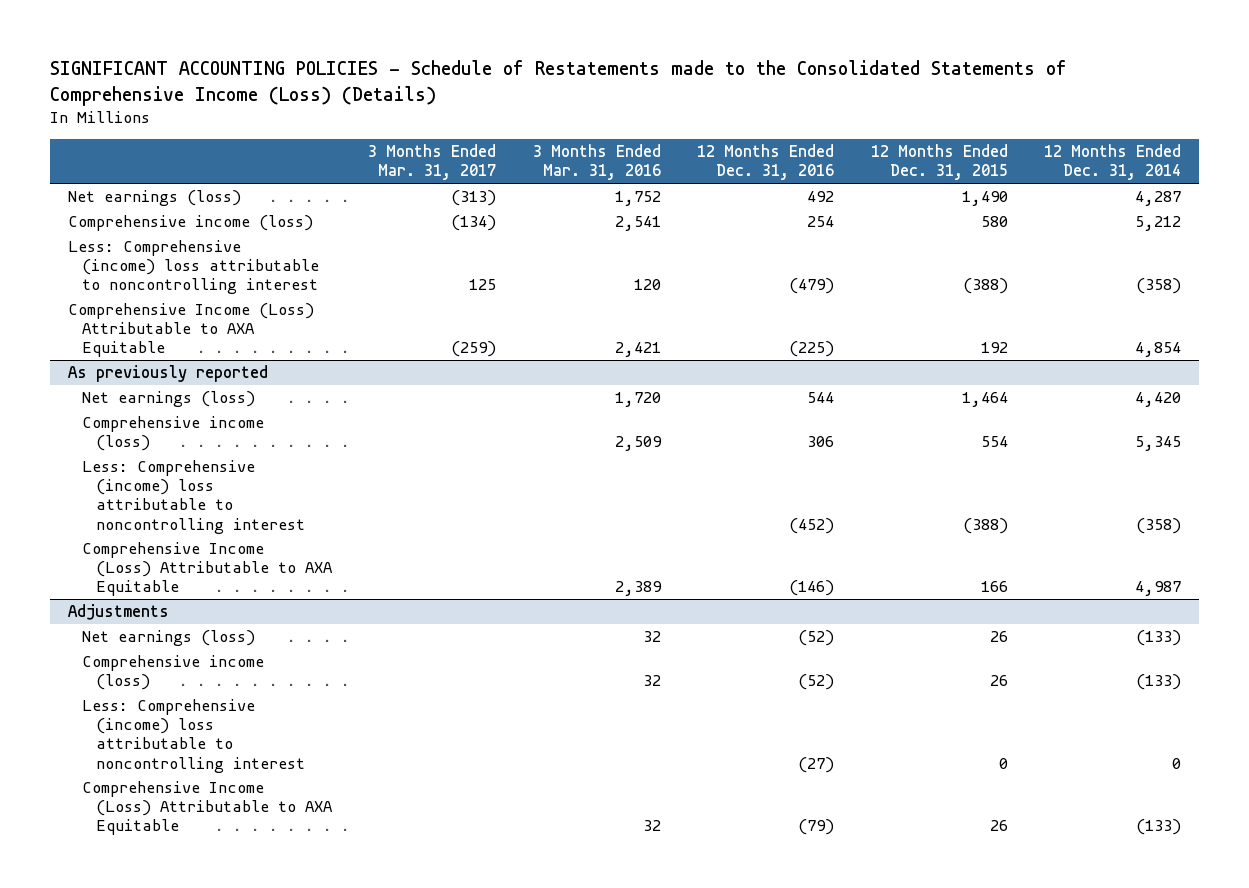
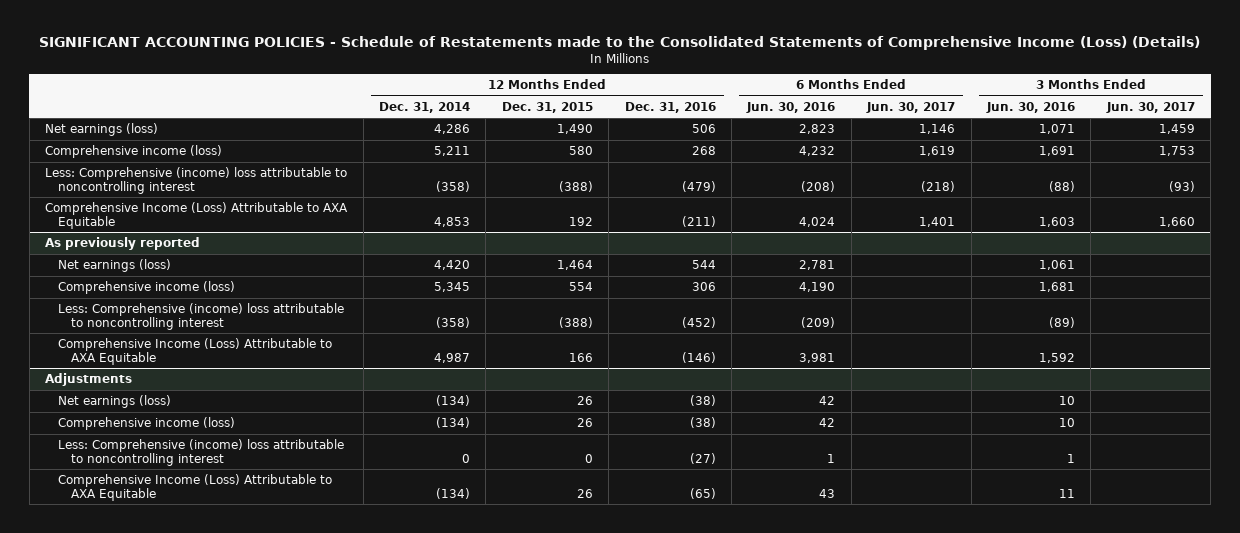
- | 3 Months Ended Mar. 31, 2017 | 3 Months Ended Mar. 31, 2016 | 12 Months Ended Dec. 31, 2016 | 12 Months Ended Dec. 31, 2015 | 12 Months Ended Dec. 31, 2014
+ | 12 Months Ended Dec. 31, 2014 | 12 Months Ended Dec. 31, 2015 | 12 Months Ended Dec. 31, 2016 | 6 Months Ended Jun. 30, 2016 | 6 Months Ended Jun. 30, 2017 | 3 Months Ended Jun. 30, 2016 | 3 Months Ended Jun. 30, 2017
- Net earnings (loss) | (313) | 1,752 | 492 | 1,490 | 4,287
- Comprehensive income (loss) | (134) | 2,541 | 254 | 580 | 5,212
+ Net earnings (loss) | 4,286 | 1,490 | 506 | 2,823 | 1,146 | 1,071 | 1,459
+ Comprehensive income (loss) | 5,211 | 580 | 268 | 4,232 | 1,619 | 1,691 | 1,753
- Comprehensive Income (Loss) Attributable to AXA Equitable | (259) | 2,421 | (225) | 192 | 4,854
+ Comprehensive Income (Loss) Attributable to AXA Equitable | 4,853 | 192 | (211) | 4,024 | 1,401 | 1,603 | 1,660
@ Adjustments
- Net earnings (loss) | | 32 | (52) | 26 | (133)
- Comprehensive income (loss) | | 32 | (52) | 26 | (133)
+ Net earnings (loss) | (134) | 26 | (38) | 42 | | 10 |
+ Comprehensive income (loss) | (134) | 26 | (38) | 42 | | 10 |
- Comprehensive Income (Loss) Attributable to AXA Equitable | | 32 | (79) | 26 | (133)
+ Comprehensive Income (Loss) Attributable to AXA Equitable | (134) | 26 | (65) | 43 | | 11 |

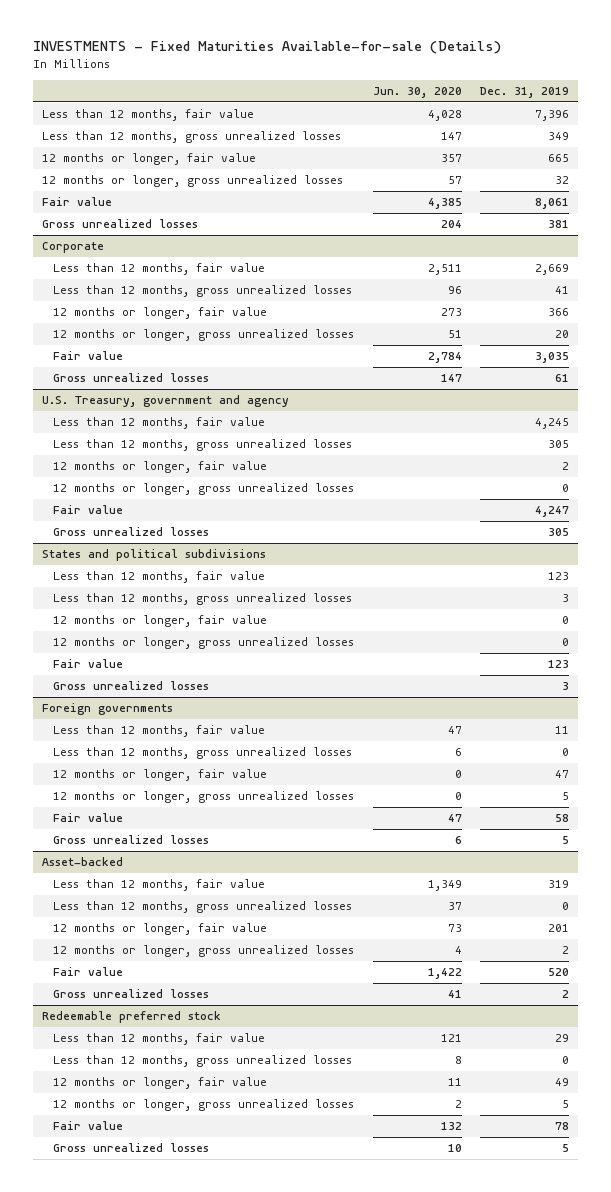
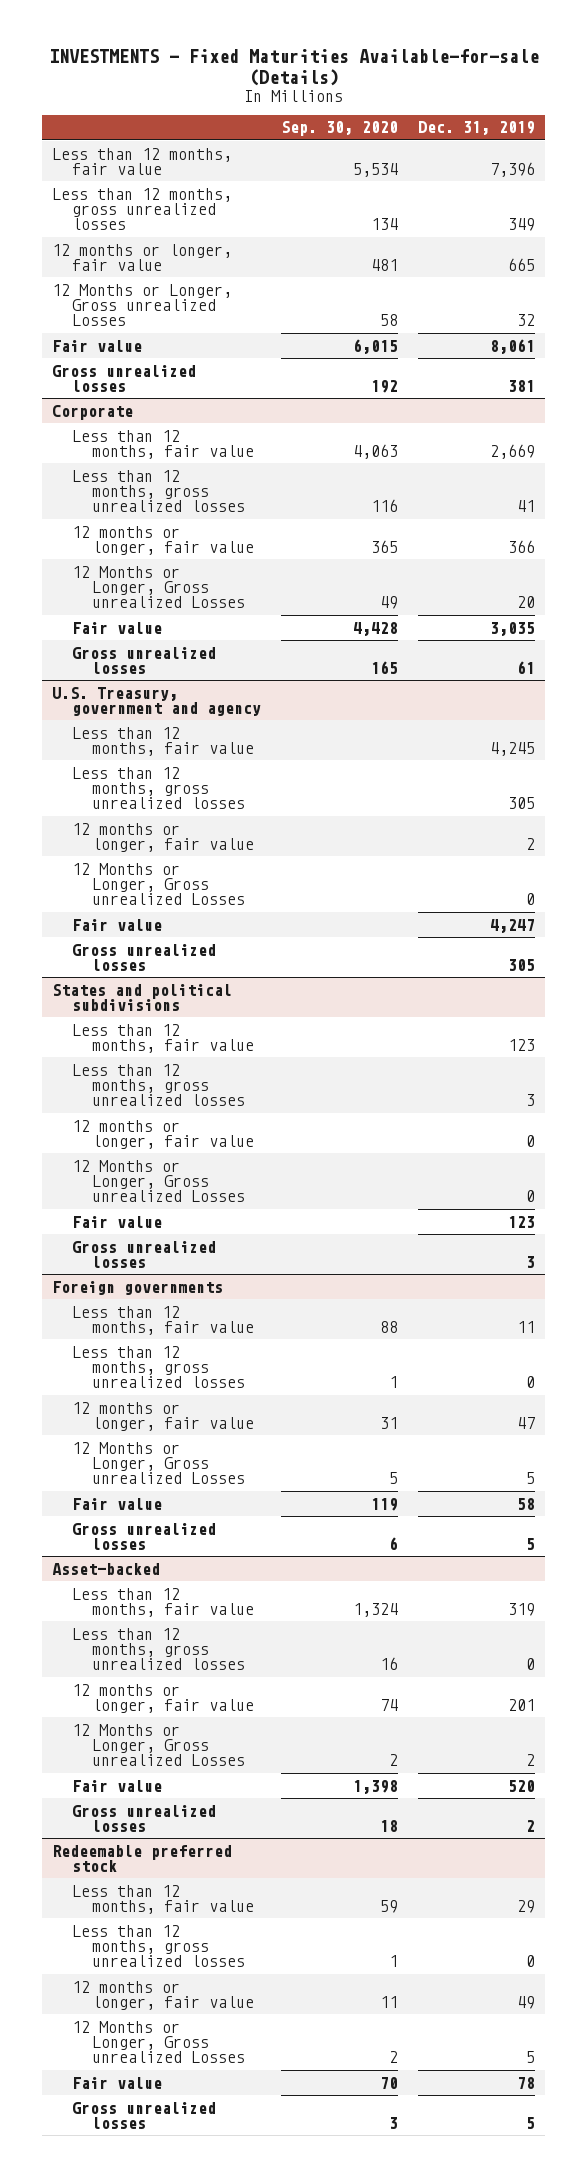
- | Jun. 30, 2020 | Dec. 31, 2019
+ | Sep. 30, 2020 | Dec. 31, 2019
- 12 months or longer, gross unrealized losses | 57 | 32
+ 12 Months or Longer, Gross unrealized Losses | 58 | 32
@ Corporate
- 12 months or longer, gross unrealized losses | 51 | 20
+ 12 Months or Longer, Gross unrealized Losses | 49 | 20
@ U.S. Treasury, government and agency
- 12 months or longer, gross unrealized losses | | 0
+ 12 Months or Longer, Gross unrealized Losses | | 0
@ States and political subdivisions
- 12 months or longer, gross unrealized losses | | 0
+ 12 Months or Longer, Gross unrealized Losses | | 0
@ Foreign governments
- 12 months or longer, gross unrealized losses | 0 | 5
+ 12 Months or Longer, Gross unrealized Losses | 5 | 5
@ Asset-backed
- 12 months or longer, gross unrealized losses | 4 | 2
+ 12 Months or Longer, Gross unrealized Losses | 2 | 2
@ Redeemable preferred stock
- 12 months or longer, gross unrealized losses | 2 | 5
+ 12 Months or Longer, Gross unrealized Losses | 2 | 5

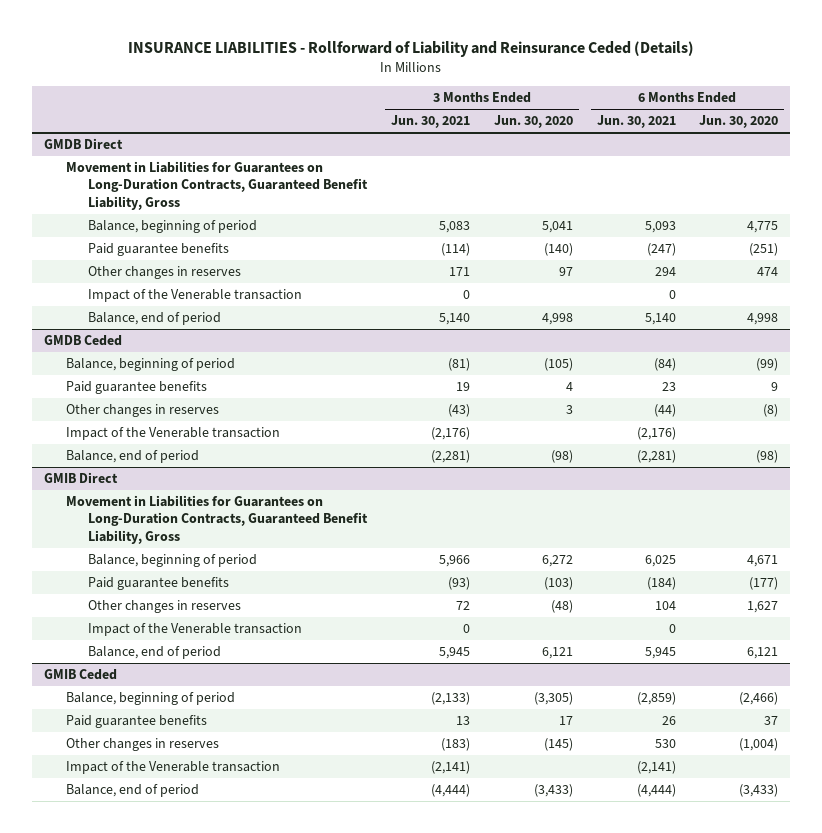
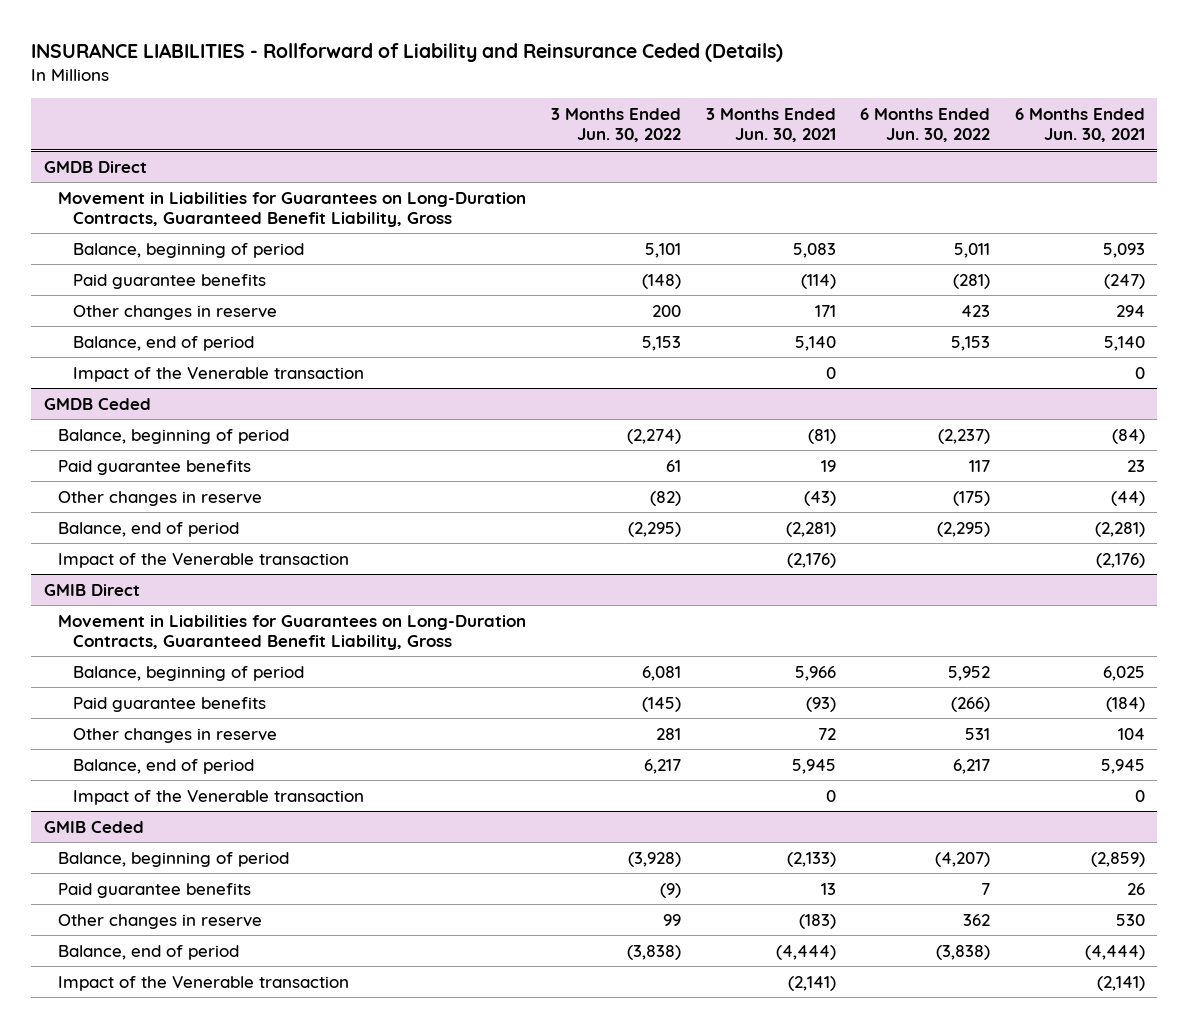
- | 3 Months Ended Jun. 30, 2021 | 3 Months Ended Jun. 30, 2020 | 6 Months Ended Jun. 30, 2021 | 6 Months Ended Jun. 30, 2020
+ | 3 Months Ended Jun. 30, 2022 | 3 Months Ended Jun. 30, 2021 | 6 Months Ended Jun. 30, 2022 | 6 Months Ended Jun. 30, 2021
@ GMDB Direct
- Other changes in reserves | 171 | 97 | 294 | 474
+ Other changes in reserve | 200 | 171 | 423 | 294
moved down: Impact of the Venerable transaction | | 0 | | 0
@ GMDB Ceded
- Other changes in reserves | (43) | 3 | (44) | (8)
+ Other changes in reserve | (82) | (43) | (175) | (44)
moved down: Impact of the Venerable transaction | | (2,176) | | (2,176)
@ GMIB Direct
- Other changes in reserves | 72 | (48) | 104 | 1,627
+ Other changes in reserve | 281 | 72 | 531 | 104
moved down: Impact of the Venerable transaction | | 0 | | 0
@ GMIB Ceded
- Other changes in reserves | (183) | (145) | 530 | (1,004)
+ Other changes in reserve | 99 | (183) | 362 | 530
moved down: Impact of the Venerable transaction | | (2,141) | | (2,141)

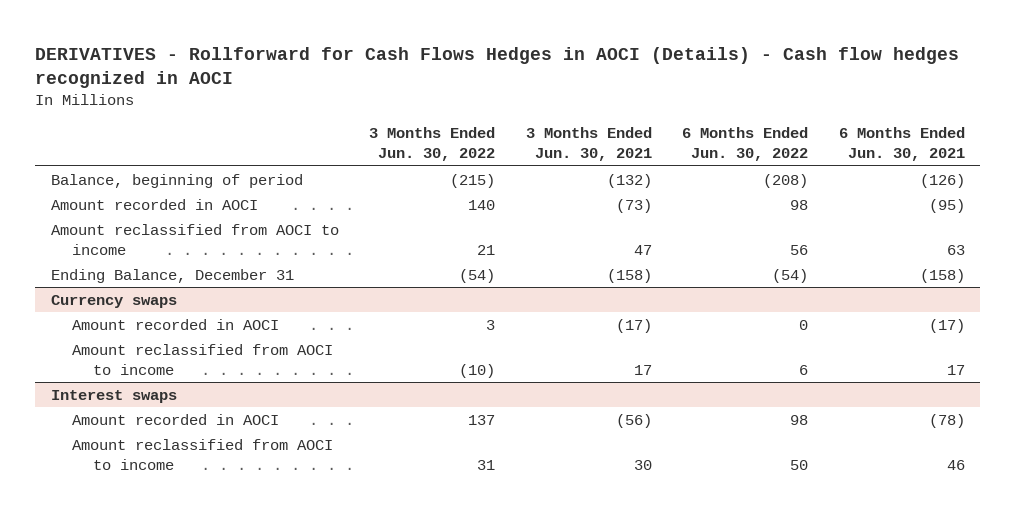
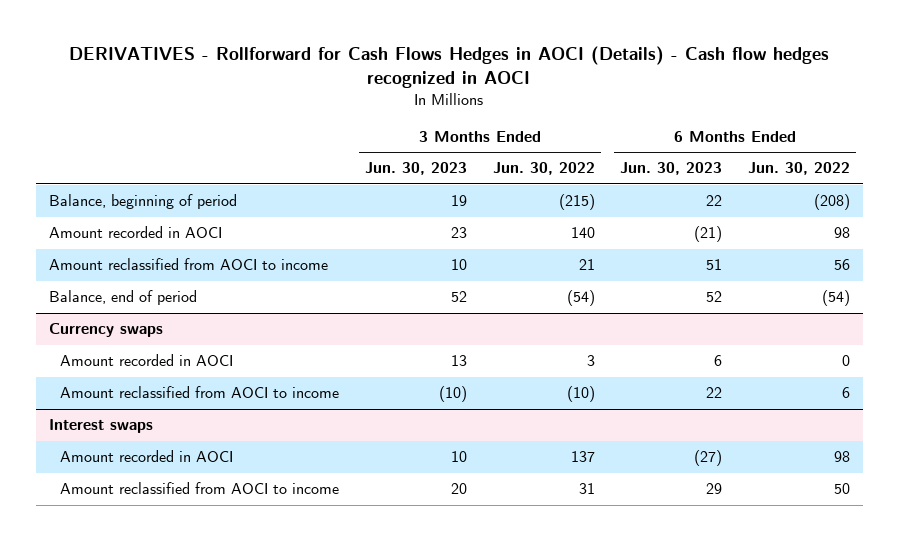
- | 3 Months Ended Jun. 30, 2022 | 3 Months Ended Jun. 30, 2021 | 6 Months Ended Jun. 30, 2022 | 6 Months Ended Jun. 30, 2021
+ | 3 Months Ended Jun. 30, 2023 | 3 Months Ended Jun. 30, 2022 | 6 Months Ended Jun. 30, 2023 | 6 Months Ended Jun. 30, 2022
- Ending Balance, December 31 | (54) | (158) | (54) | (158)
+ Balance, end of period | 52 | (54) | 52 | (54)

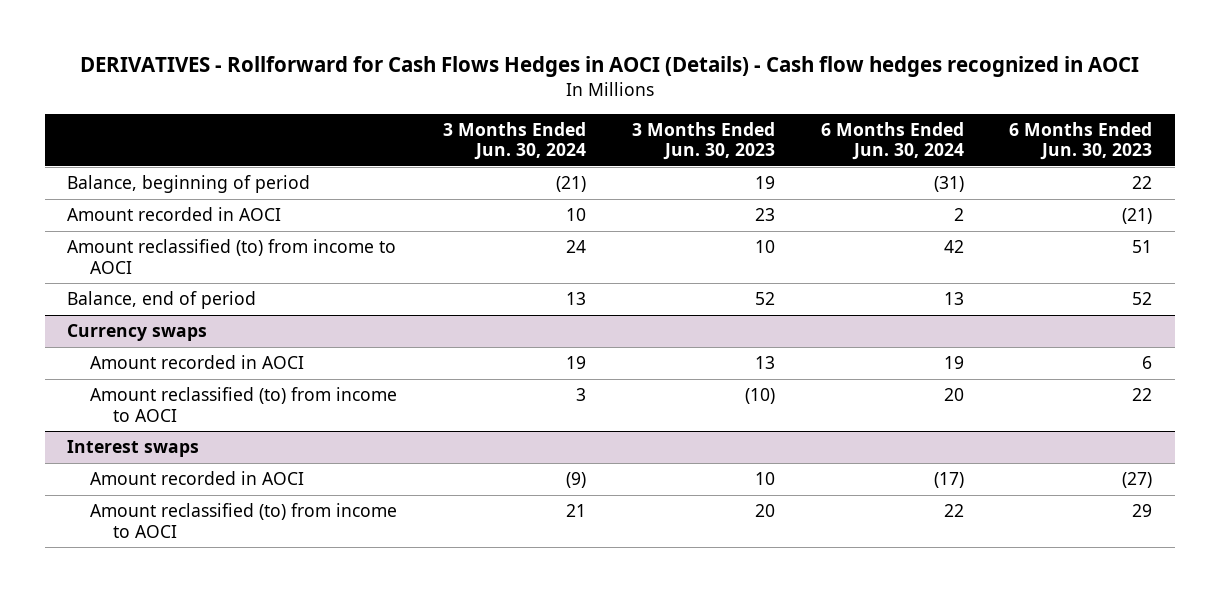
- | 3 Months Ended Jun. 30, 2023 | 3 Months Ended Jun. 30, 2022 | 6 Months Ended Jun. 30, 2023 | 6 Months Ended Jun. 30, 2022
+ | 3 Months Ended Jun. 30, 2024 | 3 Months Ended Jun. 30, 2023 | 6 Months Ended Jun. 30, 2024 | 6 Months Ended Jun. 30, 2023
- Amount reclassified from AOCI to income | 10 | 21 | 51 | 56
+ Amount reclassified (to) from income to AOCI | 24 | 10 | 42 | 51
@ Currency swaps
- Amount reclassified from AOCI to income | (10) | (10) | 22 | 6
+ Amount reclassified (to) from income to AOCI | 3 | (10) | 20 | 22
@ Interest swaps
- Amount reclassified from AOCI to income | 20 | 31 | 29 | 50
+ Amount reclassified (to) from income to AOCI | 21 | 20 | 22 | 29

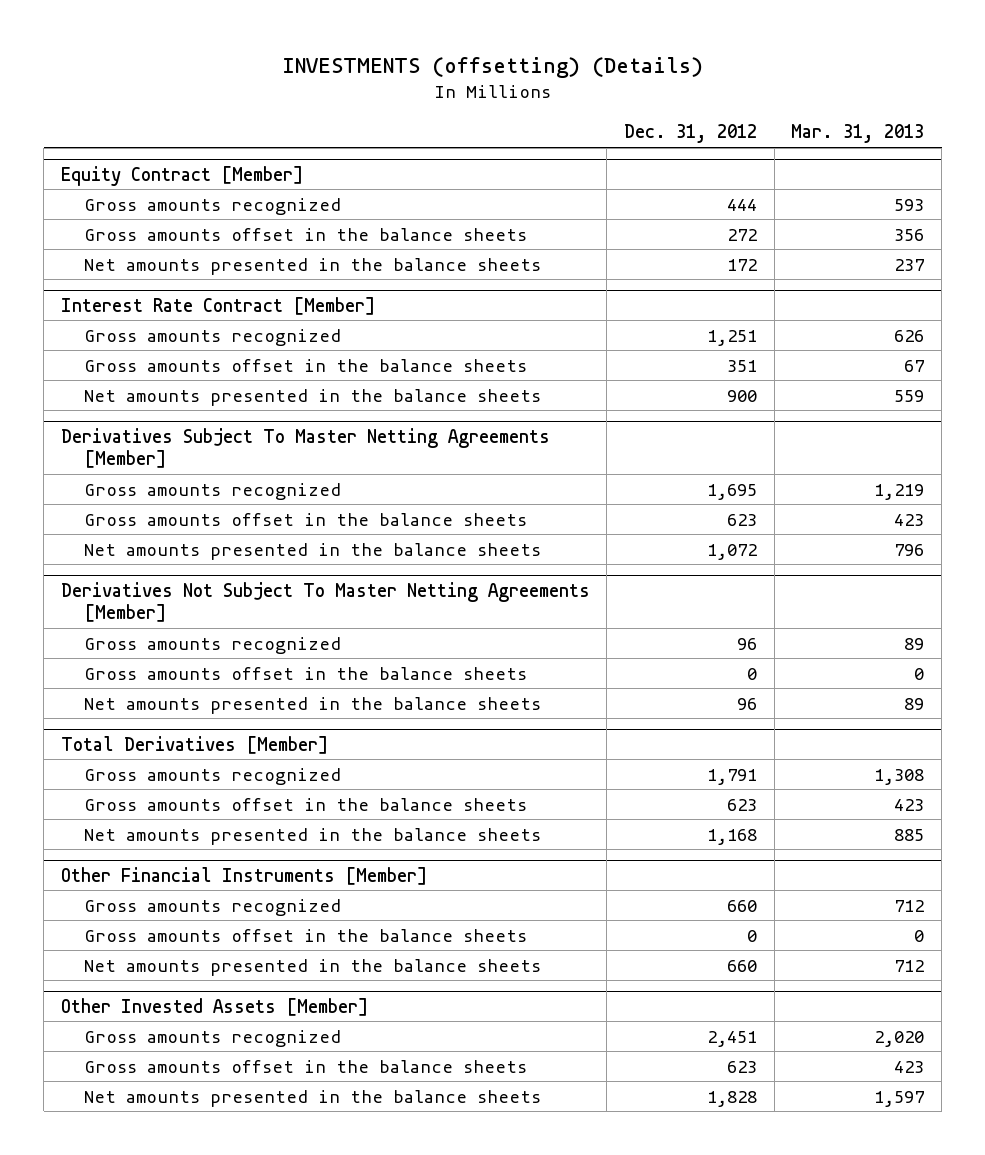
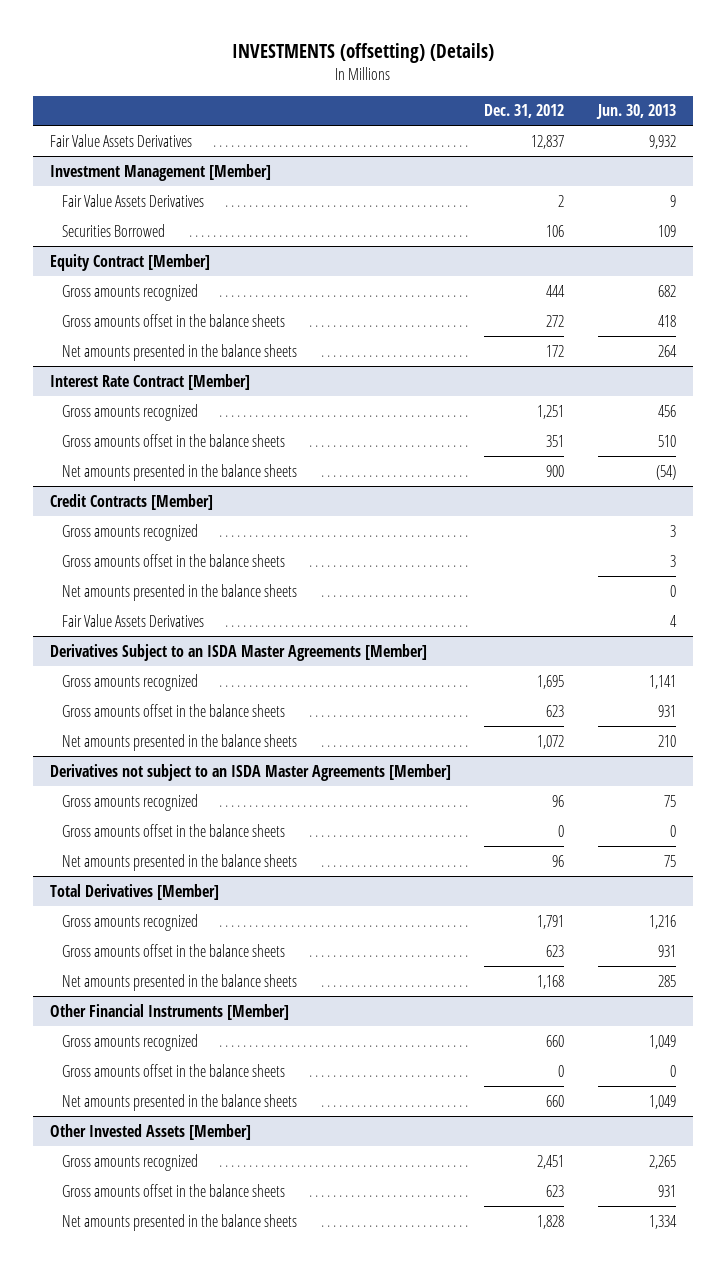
- | Dec. 31, 2012 | Mar. 31, 2013
+ | Dec. 31, 2012 | Jun. 30, 2013
+ Fair Value Assets Derivatives | 12,837 | 9,932
+ Investment Management [Member]
+ Fair Value Assets Derivatives | 2 | 9
+ Securities Borrowed | 106 | 109
- Derivatives Subject To Master Netting Agreements [Member]
+ Credit Contracts [Member]
+ Gross amounts recognized | | 3
+ Gross amounts offset in the balance sheets | | 3
+ Net amounts presented in the balance sheets | | 0
+ Fair Value Assets Derivatives | | 4
+ Derivatives Subject to an ISDA Master Agreements [Member]
- Derivatives Not Subject To Master Netting Agreements [Member]
+ Derivatives not subject to an ISDA Master Agreements [Member]

